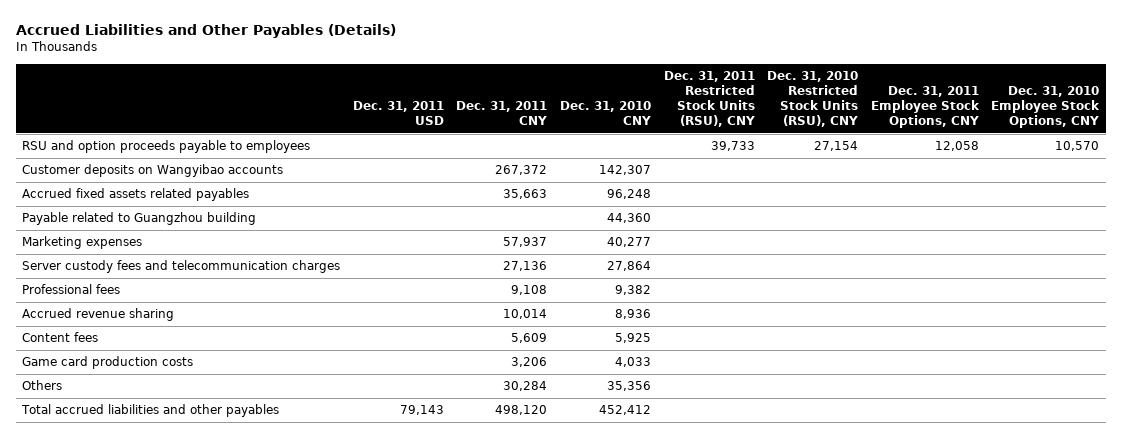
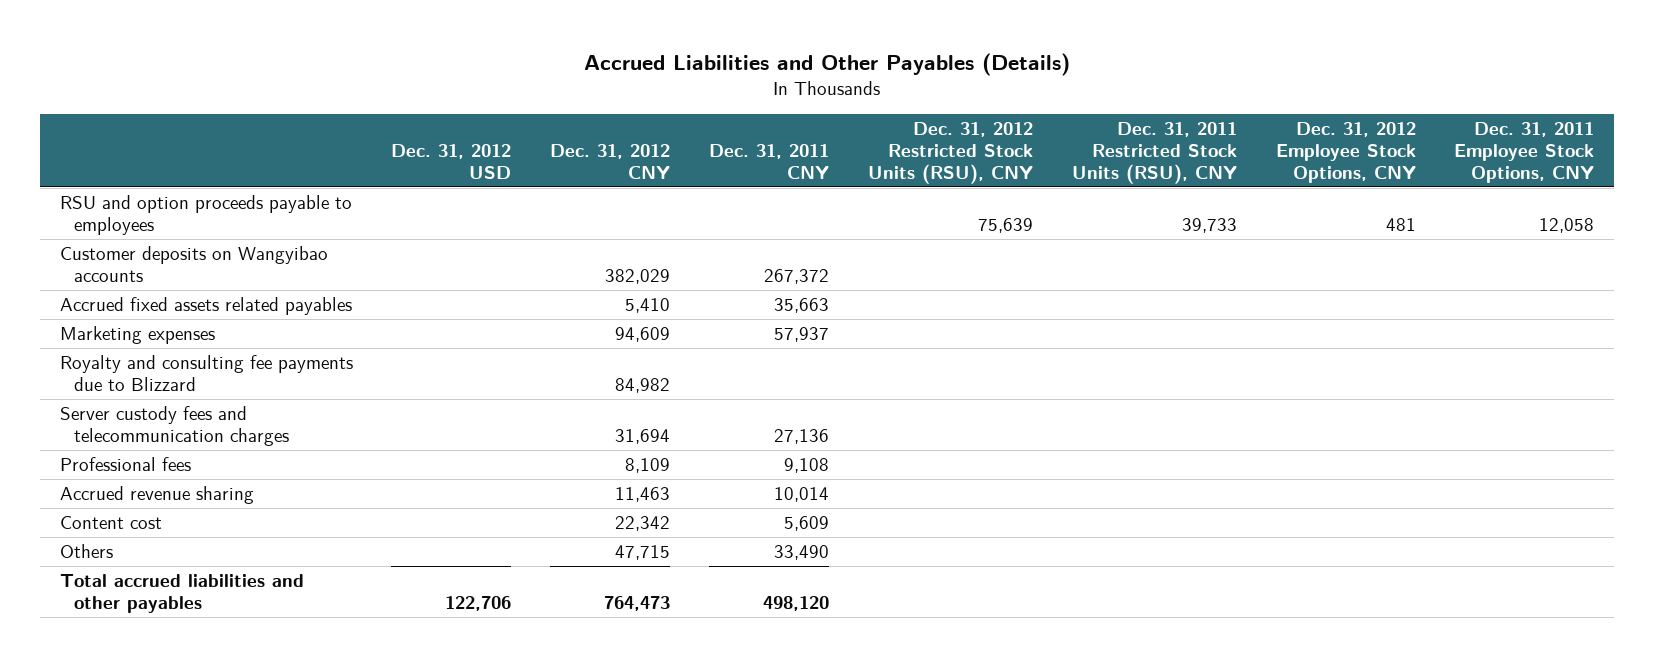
- | Dec. 31, 2011 USD | Dec. 31, 2011 CNY | Dec. 31, 2010 CNY | Dec. 31, 2011 Restricted Stock Units (RSU), CNY | Dec. 31, 2010 Restricted Stock Units (RSU), CNY | Dec. 31, 2011 Employee Stock Options, CNY | Dec. 31, 2010 Employee Stock Options, CNY
+ | Dec. 31, 2012 USD | Dec. 31, 2012 CNY | Dec. 31, 2011 CNY | Dec. 31, 2012 Restricted Stock Units (RSU), CNY | Dec. 31, 2011 Restricted Stock Units (RSU), CNY | Dec. 31, 2012 Employee Stock Options, CNY | Dec. 31, 2011 Employee Stock Options, CNY
- Payable related to Guangzhou building | | | 44,360 | | | |
+ Royalty and consulting fee payments due to Blizzard | | 84,982 | | | | |
- Content fees | | 5,609 | 5,925 | | | |
- Game card production costs | | 3,206 | 4,033 | | | |
- Others | | 30,284 | 35,356 | | | |
+ Content cost | | 22,342 | 5,609 | | | |
+ Others | | 47,715 | 33,490 | | | |

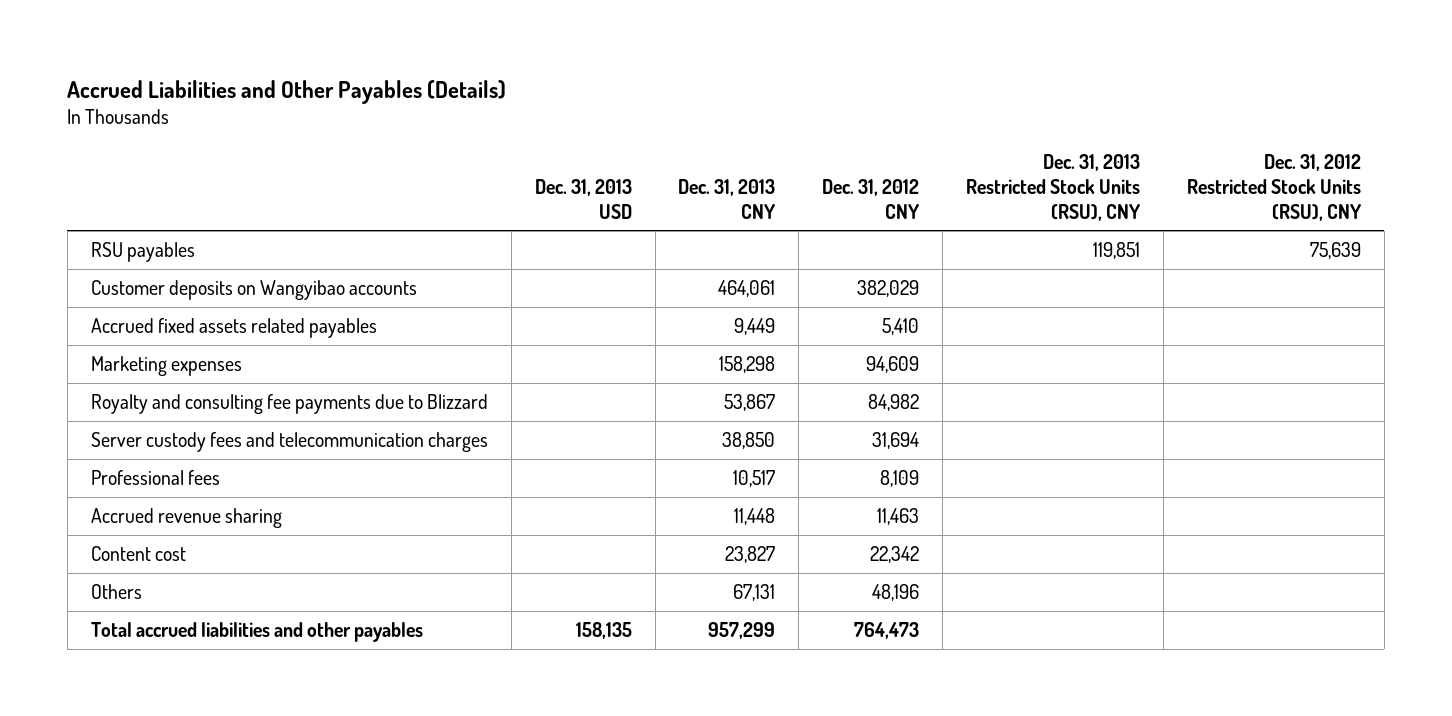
- | Dec. 31, 2012 USD | Dec. 31, 2012 CNY | Dec. 31, 2011 CNY | Dec. 31, 2012 Restricted Stock Units (RSU), CNY | Dec. 31, 2011 Restricted Stock Units (RSU), CNY | Dec. 31, 2012 Employee Stock Options, CNY | Dec. 31, 2011 Employee Stock Options, CNY
+ | Dec. 31, 2013 USD | Dec. 31, 2013 CNY | Dec. 31, 2012 CNY | Dec. 31, 2013 Restricted Stock Units (RSU), CNY | Dec. 31, 2012 Restricted Stock Units (RSU), CNY
- RSU and option proceeds payable to employees | | | | 75,639 | 39,733 | 481 | 12,058
+ RSU payables | | | | 119,851 | 75,639
- Others | | 47,715 | 33,490 | | | |
+ Others | | 67,131 | 48,196 | |

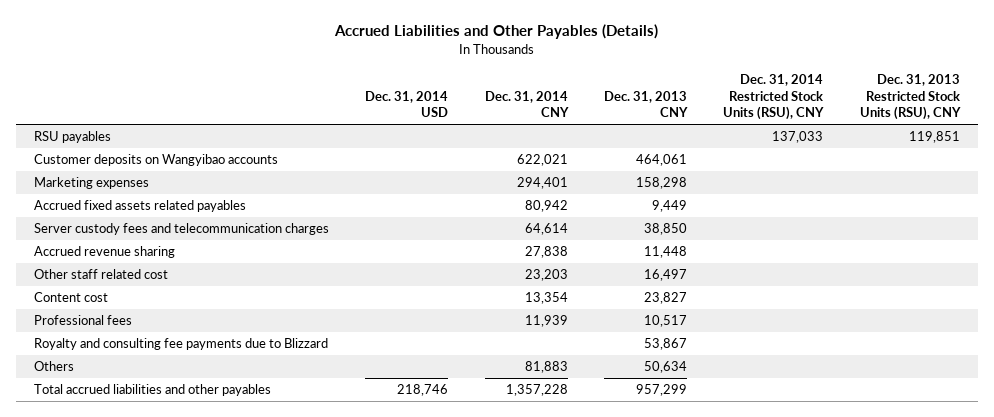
- | Dec. 31, 2013 USD | Dec. 31, 2013 CNY | Dec. 31, 2012 CNY | Dec. 31, 2013 Restricted Stock Units (RSU), CNY | Dec. 31, 2012 Restricted Stock Units (RSU), CNY
+ | Dec. 31, 2014 USD | Dec. 31, 2014 CNY | Dec. 31, 2013 CNY | Dec. 31, 2014 Restricted Stock Units (RSU), CNY | Dec. 31, 2013 Restricted Stock Units (RSU), CNY
moved down: Accrued fixed assets related payables | | 80,942 | 9,449 | |
+ Other staff related cost | | 23,203 | 16,497 | |
- Others | | 67,131 | 48,196 | |
moved down: Professional fees | | 11,939 | 10,517 | |
moved down: Royalty and consulting fee payments due to Blizzard | | | 53,867 | |
+ Others | | 81,883 | 50,634 | |

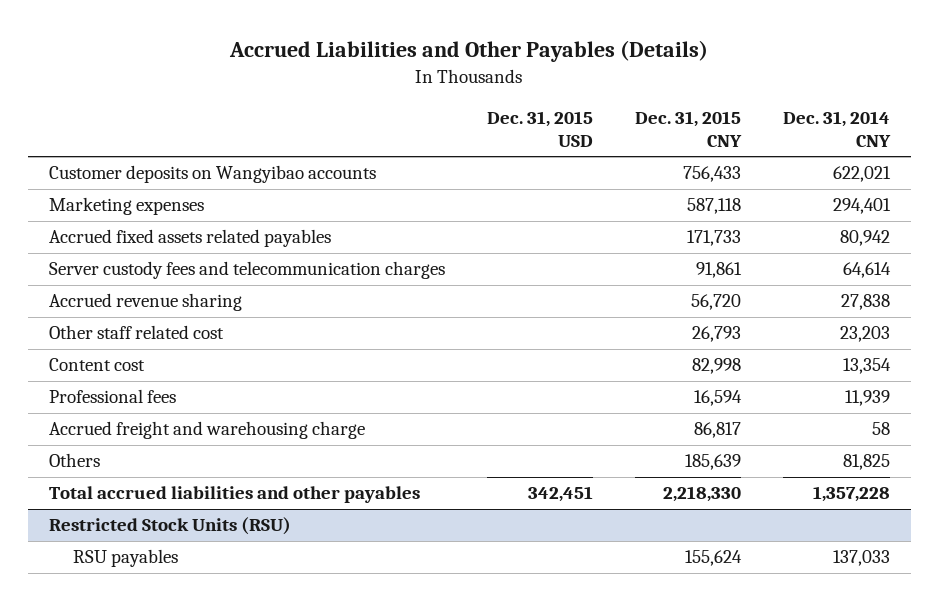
- | Dec. 31, 2014 USD | Dec. 31, 2014 CNY | Dec. 31, 2013 CNY | Dec. 31, 2014 Restricted Stock Units (RSU), CNY | Dec. 31, 2013 Restricted Stock Units (RSU), CNY
+ | Dec. 31, 2015 USD | Dec. 31, 2015 CNY | Dec. 31, 2014 CNY
- RSU payables | | | | 137,033 | 119,851
- Royalty and consulting fee payments due to Blizzard | | | 53,867 | |
- Others | | 81,883 | 50,634 | |
+ Accrued freight and warehousing charge | | 86,817 | 58
+ Others | | 185,639 | 81,825
+ Restricted Stock Units (RSU)
+ RSU payables | | 155,624 | 137,033

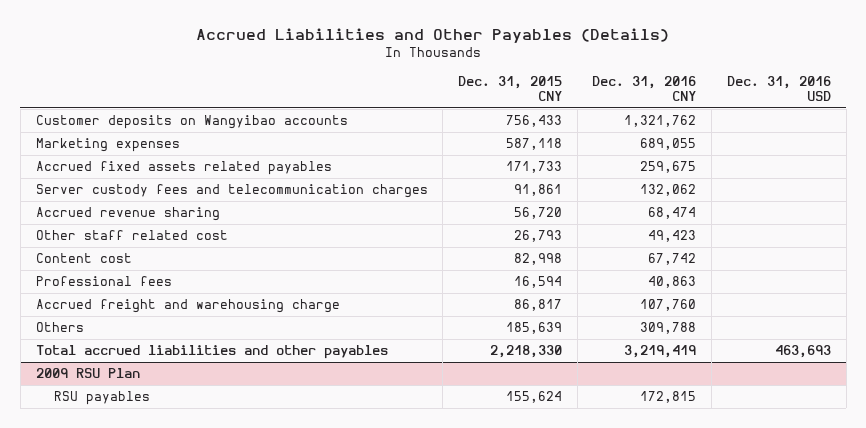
- | Dec. 31, 2015 USD | Dec. 31, 2015 CNY | Dec. 31, 2014 CNY
+ | Dec. 31, 2015 CNY | Dec. 31, 2016 CNY | Dec. 31, 2016 USD
- Restricted Stock Units (RSU)
+ 2009 RSU Plan

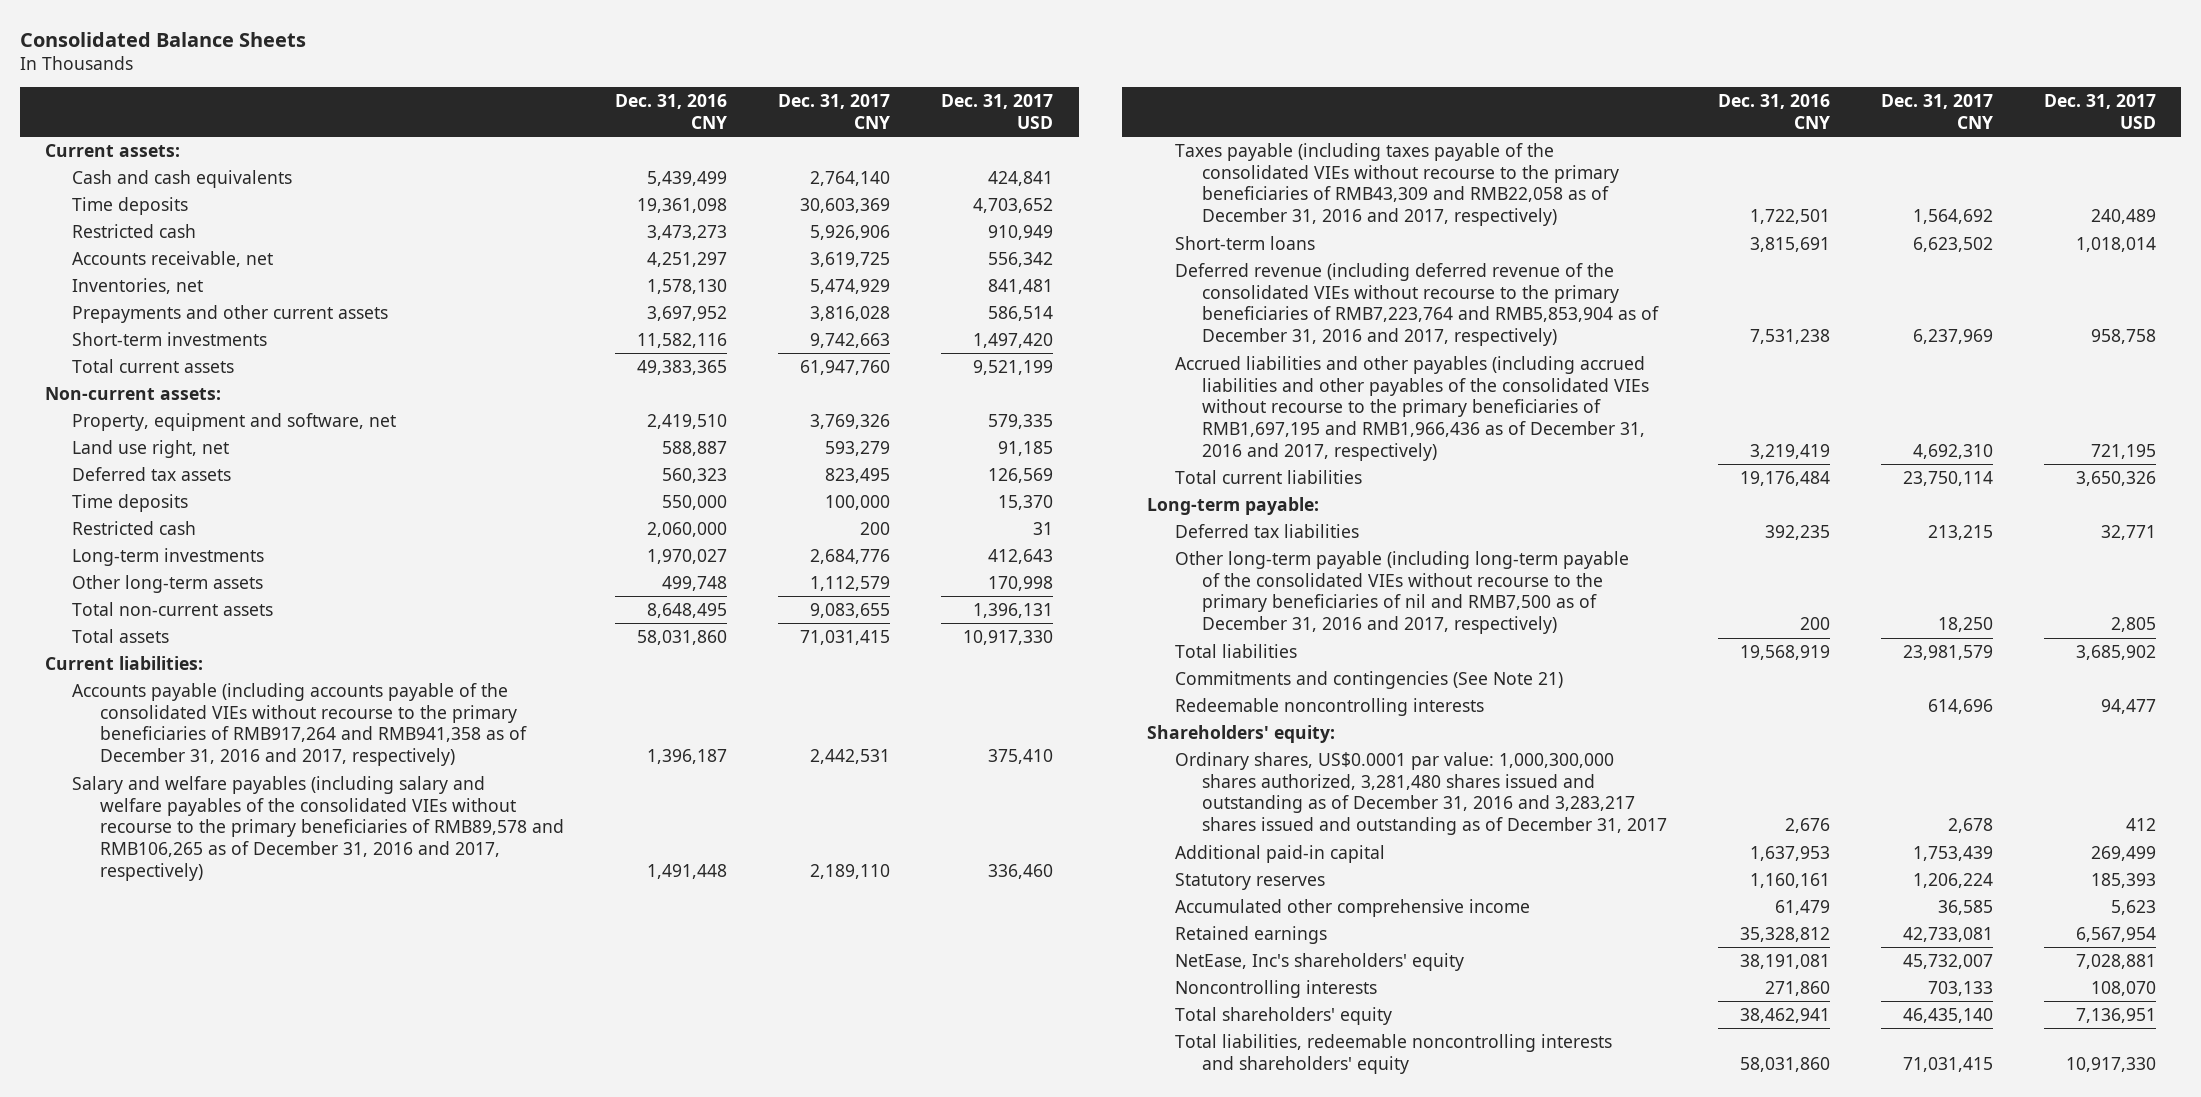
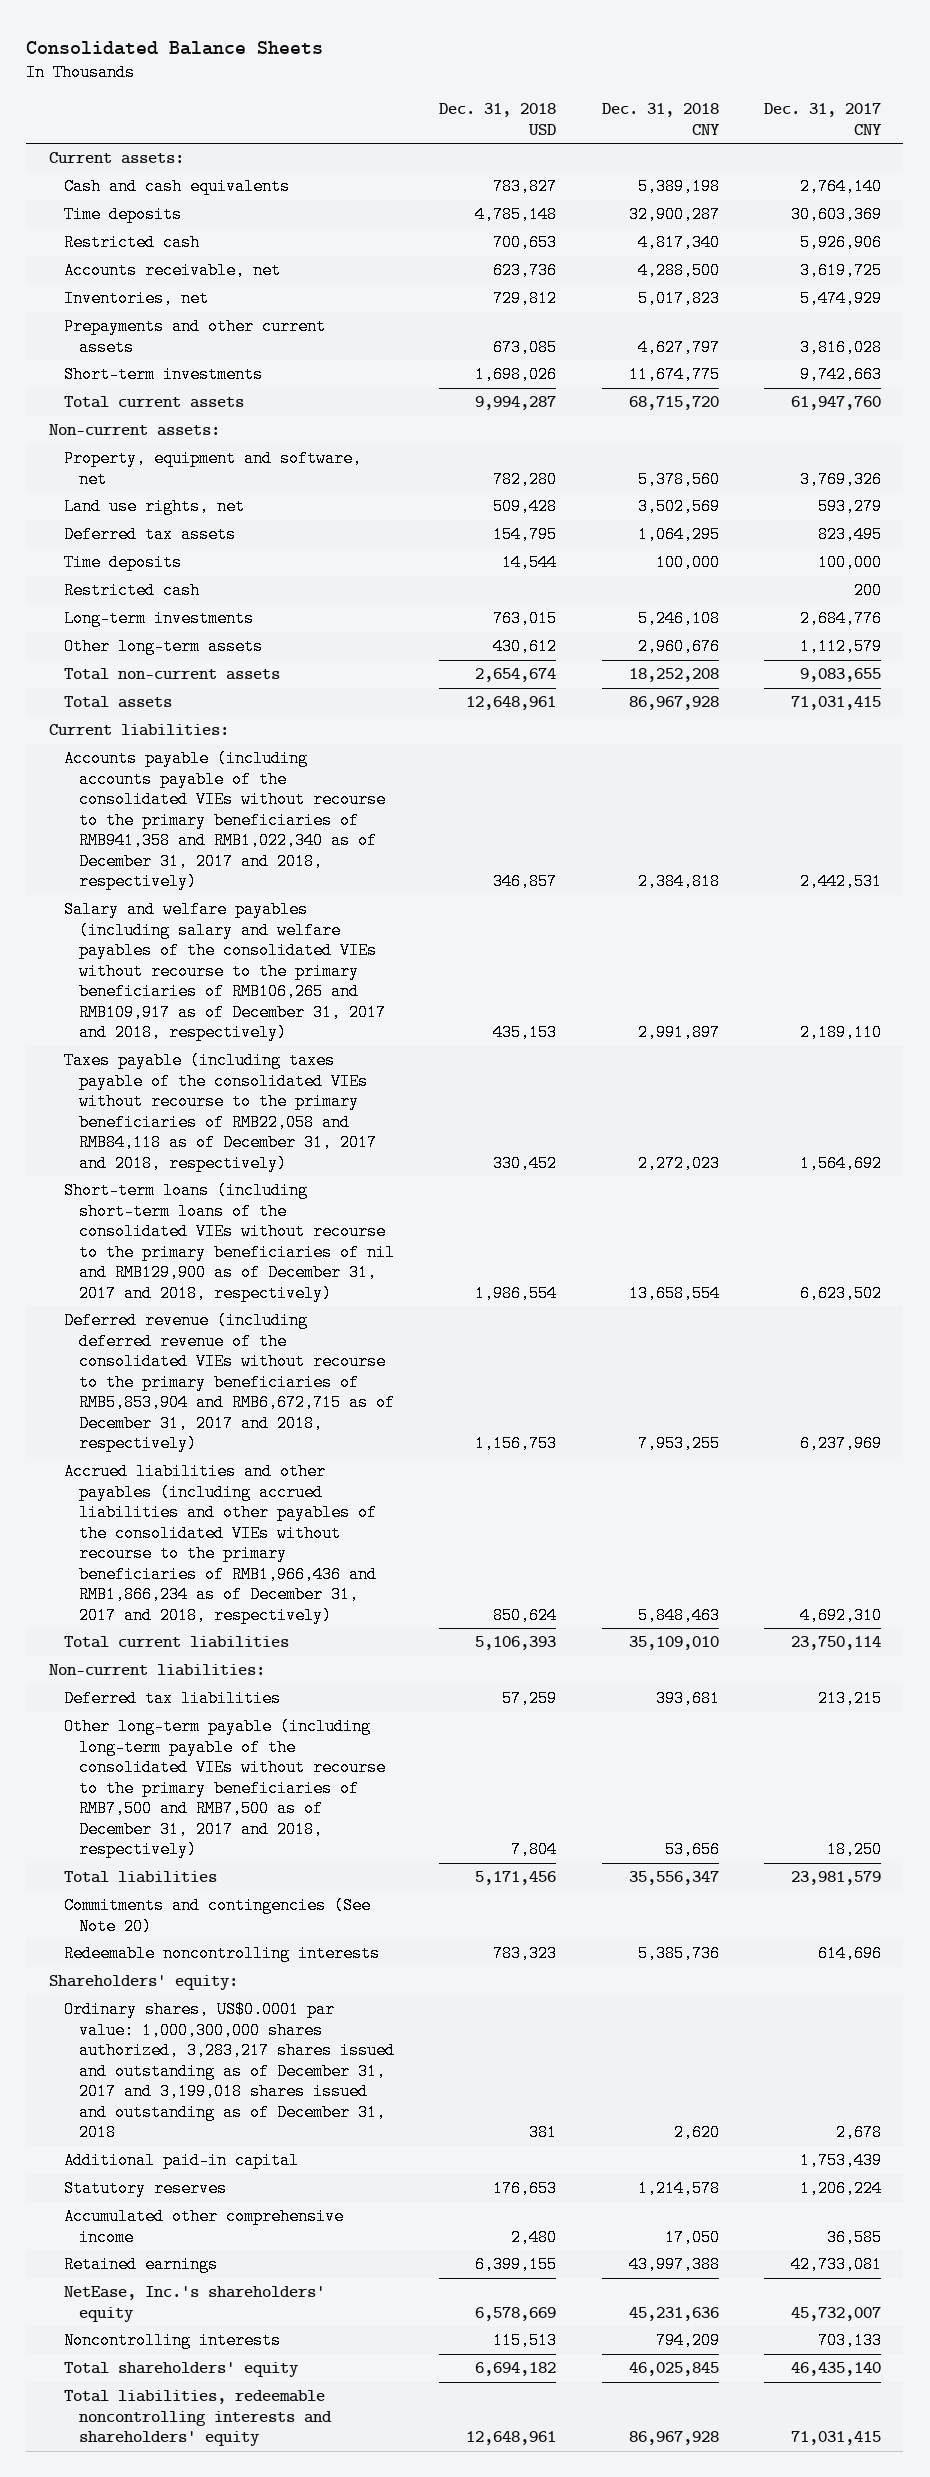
- | Dec. 31, 2016 CNY | Dec. 31, 2017 CNY | Dec. 31, 2017 USD
+ | Dec. 31, 2018 USD | Dec. 31, 2018 CNY | Dec. 31, 2017 CNY
- Land use right, net | 588,887 | 593,279 | 91,185
+ Land use rights, net | 509,428 | 3,502,569 | 593,279
- Accounts payable (including accounts payable of the consolidated VIEs without recourse to the primary beneficiaries of RMB917,264 and RMB941,358 as of December 31, 2016 and 2017, respectively) | 1,396,187 | 2,442,531 | 375,410
- Salary and welfare payables (including salary and welfare payables of the consolidated VIEs without recourse to the primary beneficiaries of RMB89,578 and RMB106,265 as of December 31, 2016 and 2017, respectively) | 1,491,448 | 2,189,110 | 336,460
- Taxes payable (including taxes payable of the consolidated VIEs without recourse to the primary beneficiaries of RMB43,309 and RMB22,058 as of December 31, 2016 and 2017, respectively) | 1,722,501 | 1,564,692 | 240,489
- Short-term loans | 3,815,691 | 6,623,502 | 1,018,014
- Deferred revenue (including deferred revenue of the consolidated VIEs without recourse to the primary beneficiaries of RMB7,223,764 and RMB5,853,904 as of December 31, 2016 and 2017, respectively) | 7,531,238 | 6,237,969 | 958,758
- Accrued liabilities and other payables (including accrued liabilities and other payables of the consolidated VIEs without recourse to the primary beneficiaries of RMB1,697,195 and RMB1,966,436 as of December 31, 2016 and 2017, respectively) | 3,219,419 | 4,692,310 | 721,195
+ Accounts payable (including accounts payable of the consolidated VIEs without recourse to the primary beneficiaries of RMB941,358 and RMB1,022,340 as of December 31, 2017 and 2018, respectively) | 346,857 | 2,384,818 | 2,442,531
+ Salary and welfare payables (including salary and welfare payables of the consolidated VIEs without recourse to the primary beneficiaries of RMB106,265 and RMB109,917 as of December 31, 2017 and 2018, respectively) | 435,153 | 2,991,897 | 2,189,110
+ Taxes payable (including taxes payable of the consolidated VIEs without recourse to the primary beneficiaries of RMB22,058 and RMB84,118 as of December 31, 2017 and 2018, respectively) | 330,452 | 2,272,023 | 1,564,692
+ Short-term loans (including short-term loans of the consolidated VIEs without recourse to the primary beneficiaries of nil and RMB129,900 as of December 31, 2017 and 2018, respectively) | 1,986,554 | 13,658,554 | 6,623,502
+ Deferred revenue (including deferred revenue of the consolidated VIEs without recourse to the primary beneficiaries of RMB5,853,904 and RMB6,672,715 as of December 31, 2017 and 2018, respectively) | 1,156,753 | 7,953,255 | 6,237,969
+ Accrued liabilities and other payables (including accrued liabilities and other payables of the consolidated VIEs without recourse to the primary beneficiaries of RMB1,966,436 and RMB1,866,234 as of December 31, 2017 and 2018, respectively) | 850,624 | 5,848,463 | 4,692,310
- Long-term payable:
+ Non-current liabilities:
- Other long-term payable (including long-term payable of the consolidated VIEs without recourse to the primary beneficiaries of nil and RMB7,500 as of December 31, 2016 and 2017, respectively) | 200 | 18,250 | 2,805
+ Other long-term payable (including long-term payable of the consolidated VIEs without recourse to the primary beneficiaries of RMB7,500 and RMB7,500 as of December 31, 2017 and 2018, respectively) | 7,804 | 53,656 | 18,250
- Commitments and contingencies (See Note 21)
+ Commitments and contingencies (See Note 20)
- Ordinary shares, US$0.0001 par value: 1,000,300,000 shares authorized, 3,281,480 shares issued and outstanding as of December 31, 2016 and 3,283,217 shares issued and outstanding as of December 31, 2017 | 2,676 | 2,678 | 412
+ Ordinary shares, US$0.0001 par value: 1,000,300,000 shares authorized, 3,283,217 shares issued and outstanding as of December 31, 2017 and 3,199,018 shares issued and outstanding as of December 31, 2018 | 381 | 2,620 | 2,678
- NetEase, Inc's shareholders' equity | 38,191,081 | 45,732,007 | 7,028,881
+ NetEase, Inc.'s shareholders' equity | 6,578,669 | 45,231,636 | 45,732,007

